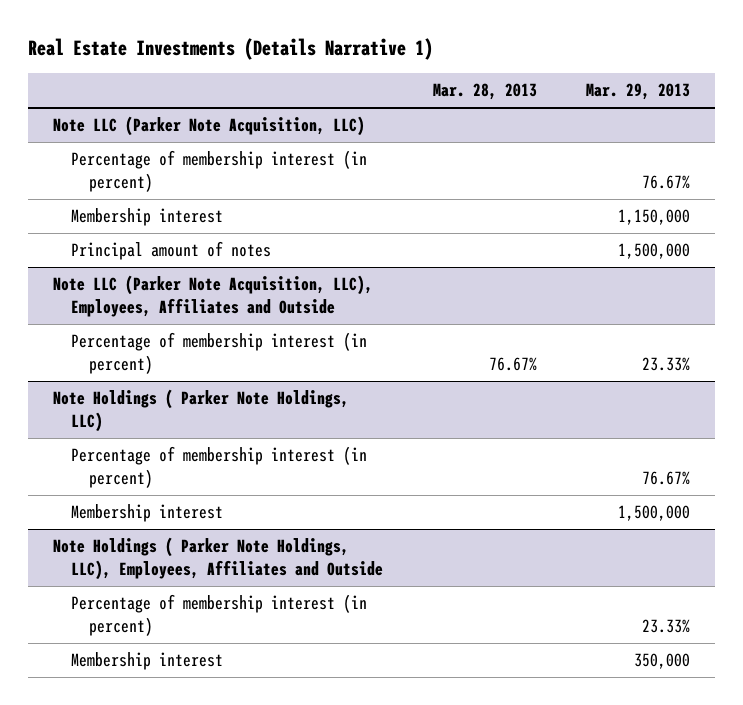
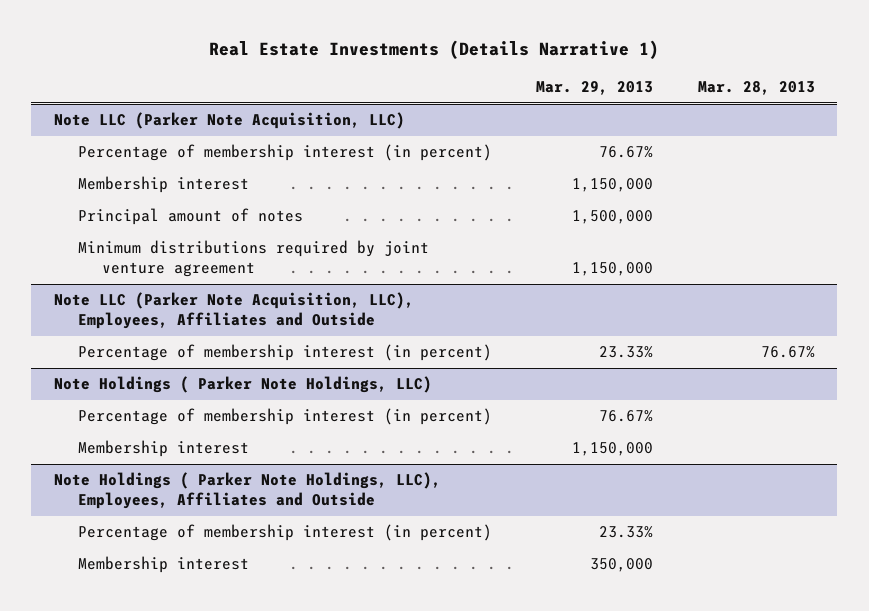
- | Mar. 28, 2013 | Mar. 29, 2013
+ | Mar. 29, 2013 | Mar. 28, 2013
@ Note LLC (Parker Note Acquisition, LLC)
+ Minimum distributions required by joint venture agreement | 1,150,000 |
@ Note Holdings ( Parker Note Holdings, LLC)
- Membership interest | | 1,500,000
+ Membership interest | 1,150,000 |

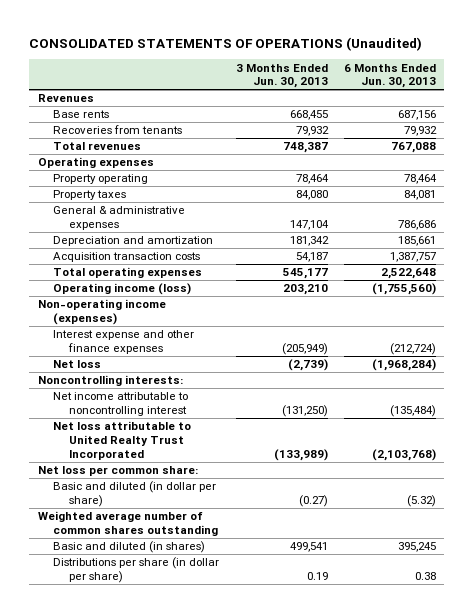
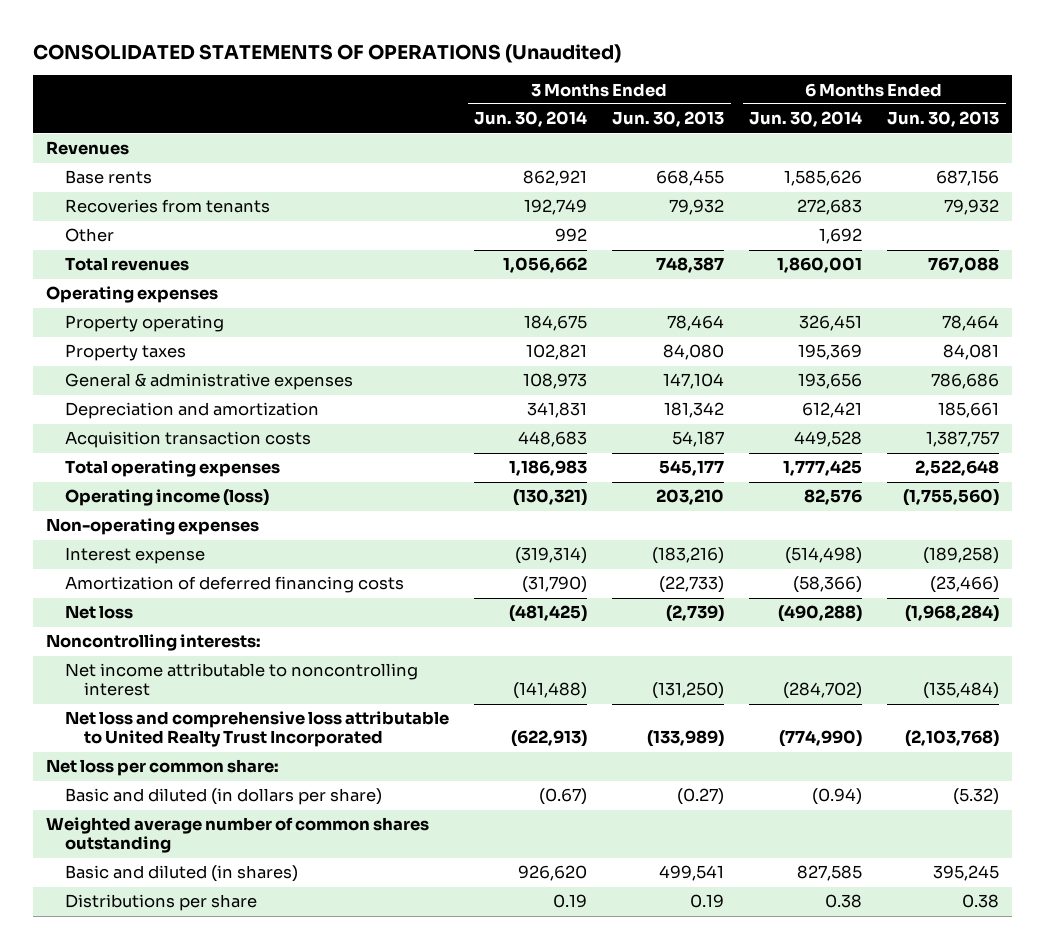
- | 3 Months Ended Jun. 30, 2013 | 6 Months Ended Jun. 30, 2013
+ | 3 Months Ended Jun. 30, 2014 | 3 Months Ended Jun. 30, 2013 | 6 Months Ended Jun. 30, 2014 | 6 Months Ended Jun. 30, 2013
+ Other | 992 | | 1,692 |
- Non-operating income (expenses)
- Interest expense and other finance expenses | (205,949) | (212,724)
+ Non-operating expenses
+ Interest expense | (319,314) | (183,216) | (514,498) | (189,258)
+ Amortization of deferred financing costs | (31,790) | (22,733) | (58,366) | (23,466)
- Net loss attributable to United Realty Trust Incorporated | (133,989) | (2,103,768)
+ Net loss and comprehensive loss attributable to United Realty Trust Incorporated | (622,913) | (133,989) | (774,990) | (2,103,768)
- Basic and diluted (in dollar per share) | (0.27) | (5.32)
+ Basic and diluted (in dollars per share) | (0.67) | (0.27) | (0.94) | (5.32)
- Distributions per share (in dollar per share) | 0.19 | 0.38
+ Distributions per share | 0.19 | 0.19 | 0.38 | 0.38

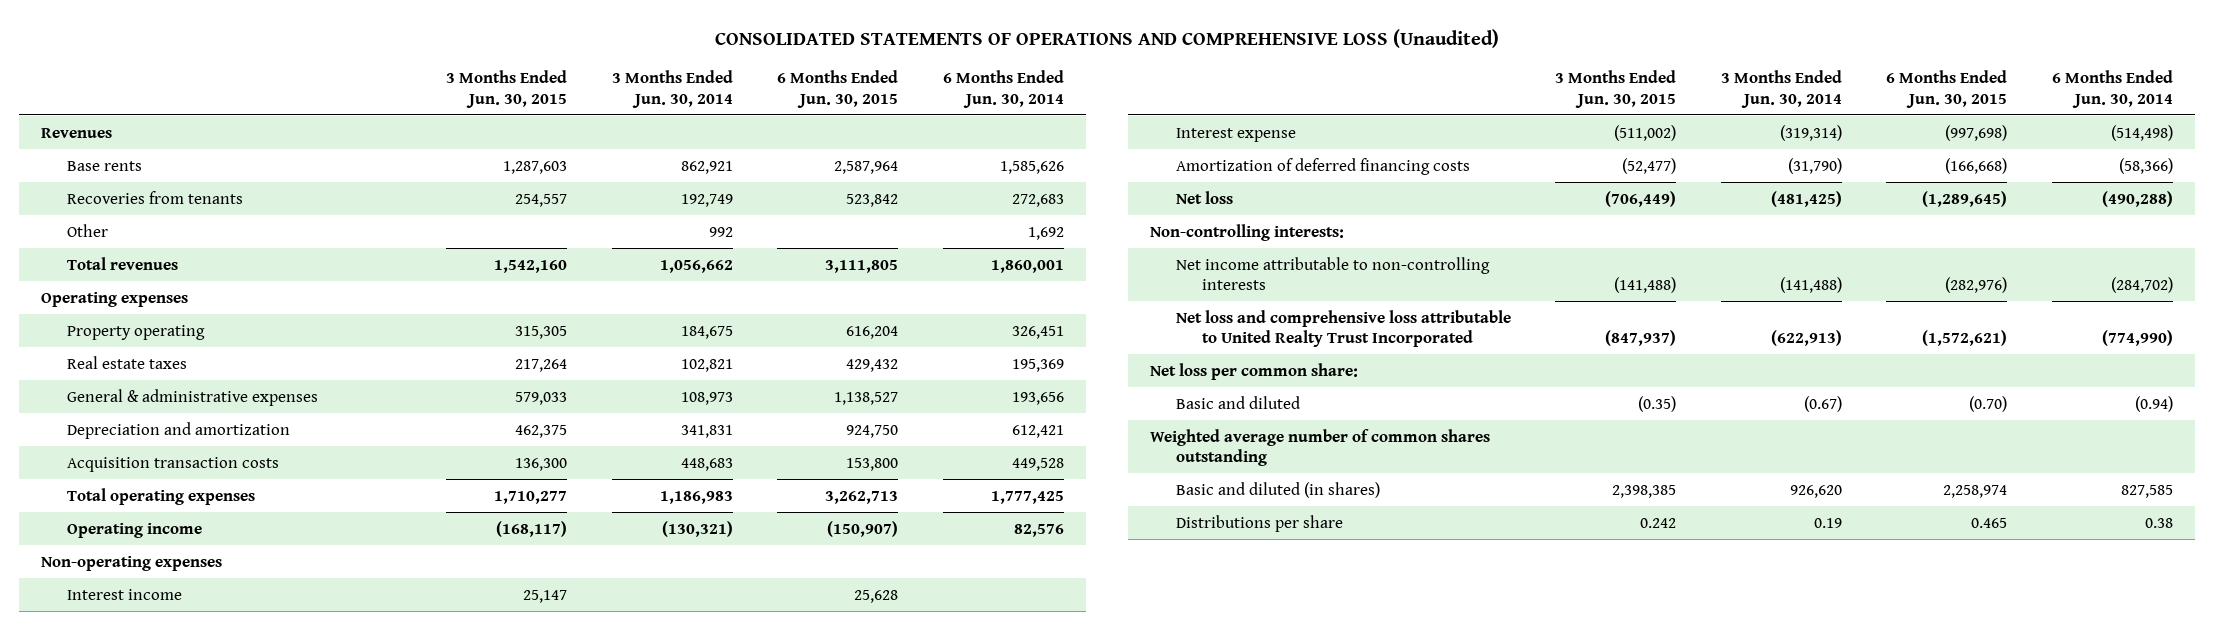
- CONSOLIDATED STATEMENTS OF OPERATIONS (Unaudited)
+ CONSOLIDATED STATEMENTS OF OPERATIONS AND COMPREHENSIVE LOSS (Unaudited)
- | 3 Months Ended Jun. 30, 2014 | 3 Months Ended Jun. 30, 2013 | 6 Months Ended Jun. 30, 2014 | 6 Months Ended Jun. 30, 2013
+ | 3 Months Ended Jun. 30, 2015 | 3 Months Ended Jun. 30, 2014 | 6 Months Ended Jun. 30, 2015 | 6 Months Ended Jun. 30, 2014
- Property taxes | 102,821 | 84,080 | 195,369 | 84,081
+ Real estate taxes | 217,264 | 102,821 | 429,432 | 195,369
- Operating income (loss) | (130,321) | 203,210 | 82,576 | (1,755,560)
+ Operating income | (168,117) | (130,321) | (150,907) | 82,576
+ Interest income | 25,147 | | 25,628 |
- Noncontrolling interests:
- Net income attributable to noncontrolling interest | (141,488) | (131,250) | (284,702) | (135,484)
+ Non-controlling interests:
+ Net income attributable to non-controlling interests | (141,488) | (141,488) | (282,976) | (284,702)
- Basic and diluted (in dollars per share) | (0.67) | (0.27) | (0.94) | (5.32)
+ Basic and diluted | (0.35) | (0.67) | (0.70) | (0.94)

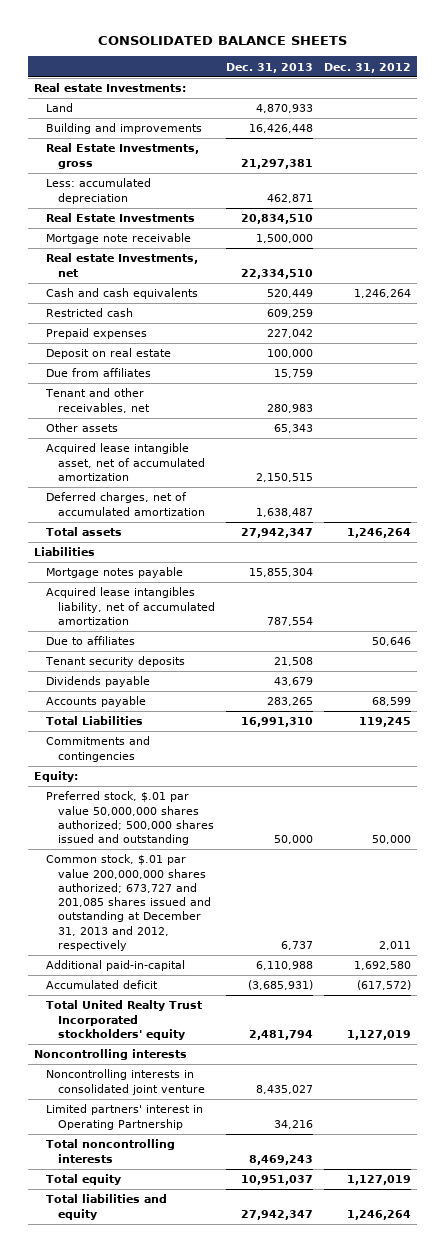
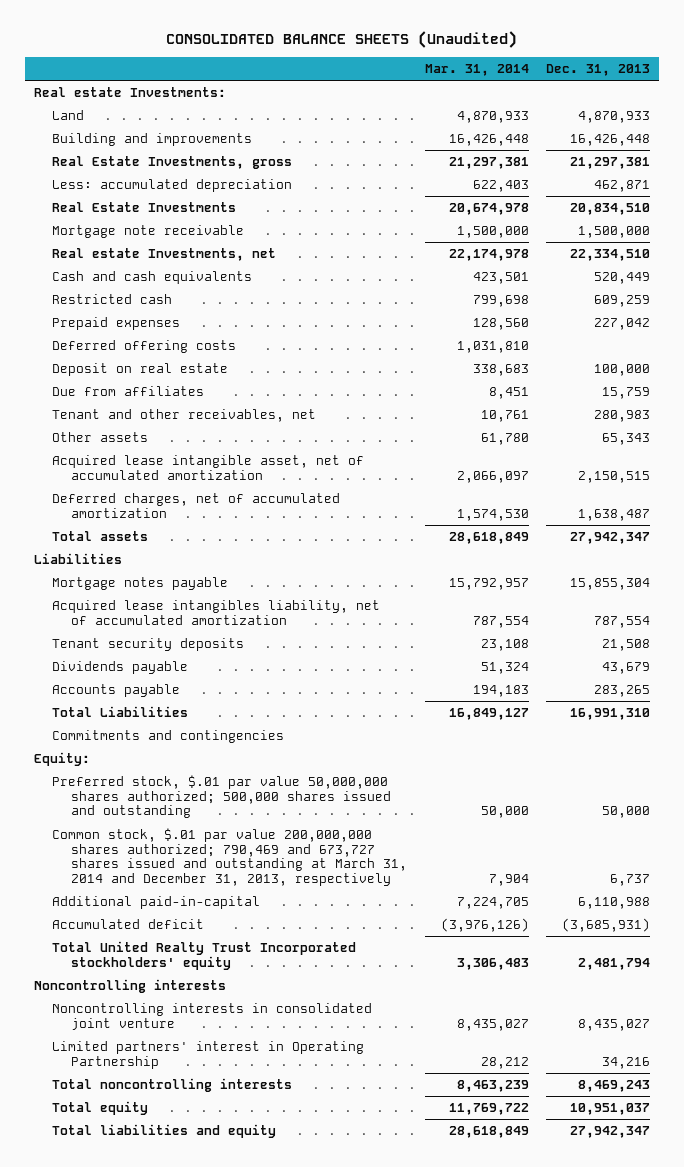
- CONSOLIDATED BALANCE SHEETS
+ CONSOLIDATED BALANCE SHEETS (Unaudited)
- | Dec. 31, 2013 | Dec. 31, 2012
+ | Mar. 31, 2014 | Dec. 31, 2013
+ Deferred offering costs | 1,031,810 |
- Due to affiliates | | 50,646
- Common stock, $.01 par value 200,000,000 shares authorized; 673,727 and 201,085 shares issued and outstanding at December 31, 2013 and 2012, respectively | 6,737 | 2,011
+ Common stock, $.01 par value 200,000,000 shares authorized; 790,469 and 673,727 shares issued and outstanding at March 31, 2014 and December 31, 2013, respectively | 7,904 | 6,737

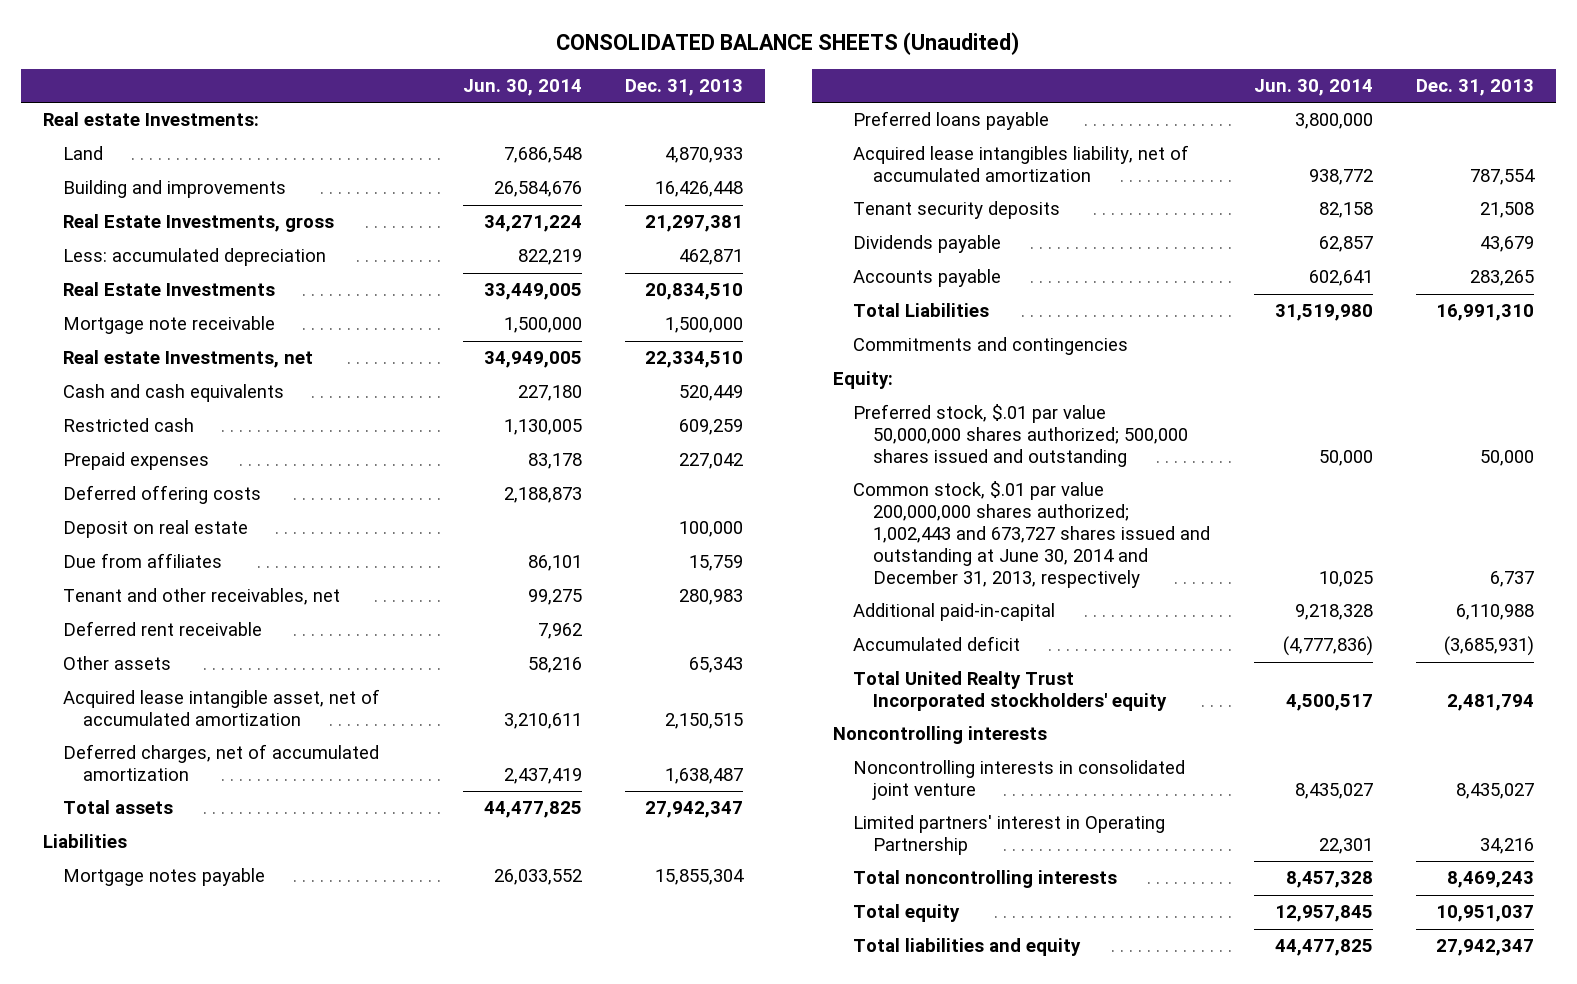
- | Mar. 31, 2014 | Dec. 31, 2013
+ | Jun. 30, 2014 | Dec. 31, 2013
+ Deferred rent receivable | 7,962 |
+ Preferred loans payable | 3,800,000 |
- Common stock, $.01 par value 200,000,000 shares authorized; 790,469 and 673,727 shares issued and outstanding at March 31, 2014 and December 31, 2013, respectively | 7,904 | 6,737
+ Common stock, $.01 par value 200,000,000 shares authorized; 1,002,443 and 673,727 shares issued and outstanding at June 30, 2014 and December 31, 2013, respectively | 10,025 | 6,737

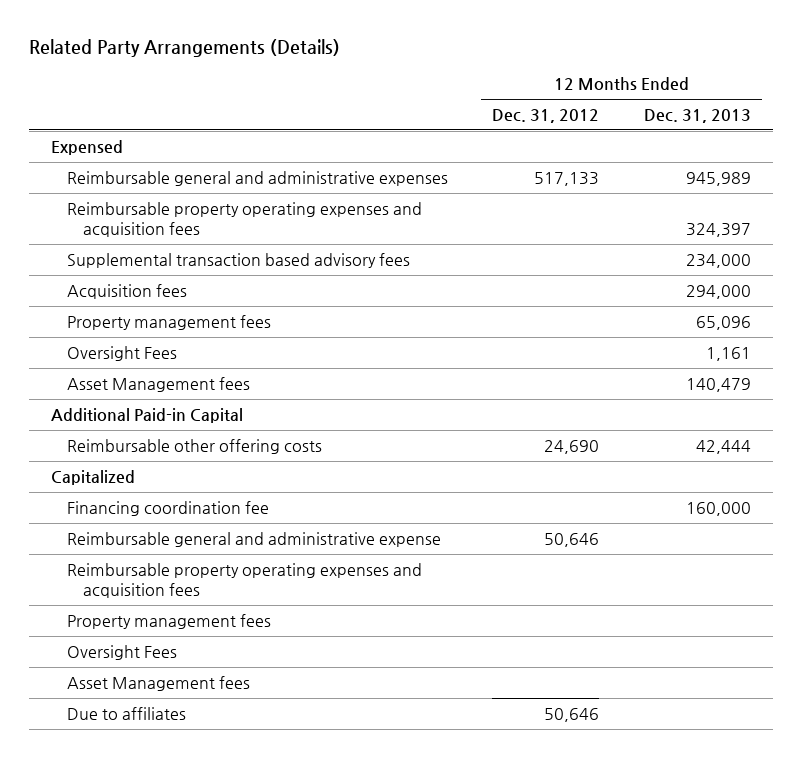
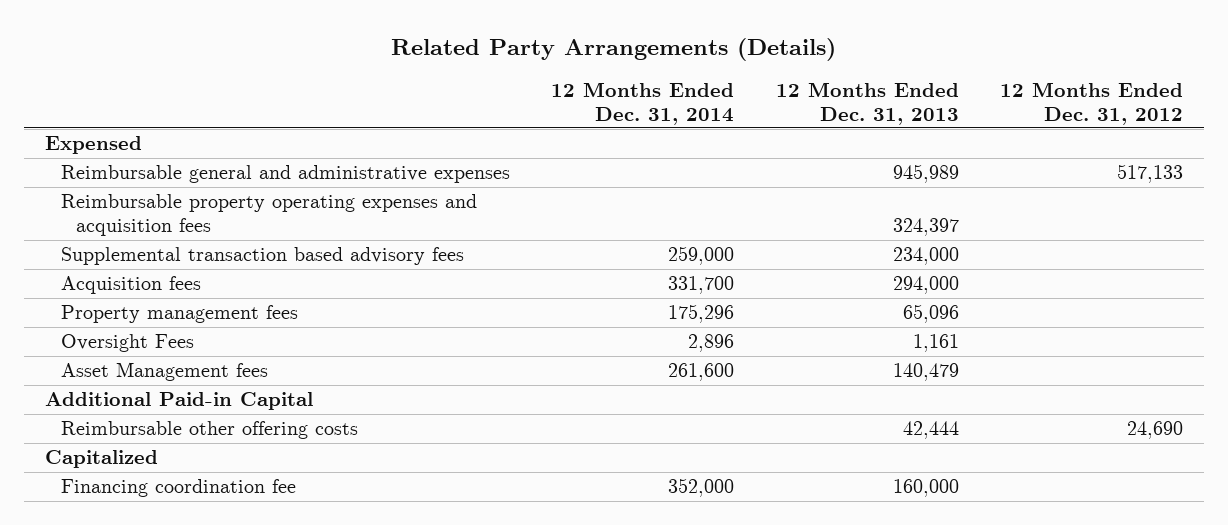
- | 12 Months Ended Dec. 31, 2012 | 12 Months Ended Dec. 31, 2013
+ | 12 Months Ended Dec. 31, 2014 | 12 Months Ended Dec. 31, 2013 | 12 Months Ended Dec. 31, 2012
- Reimbursable general and administrative expense | 50,646 |
- Reimbursable property operating expenses and acquisition fees
- Property management fees
- Oversight Fees
- Asset Management fees
- Due to affiliates | 50,646 |

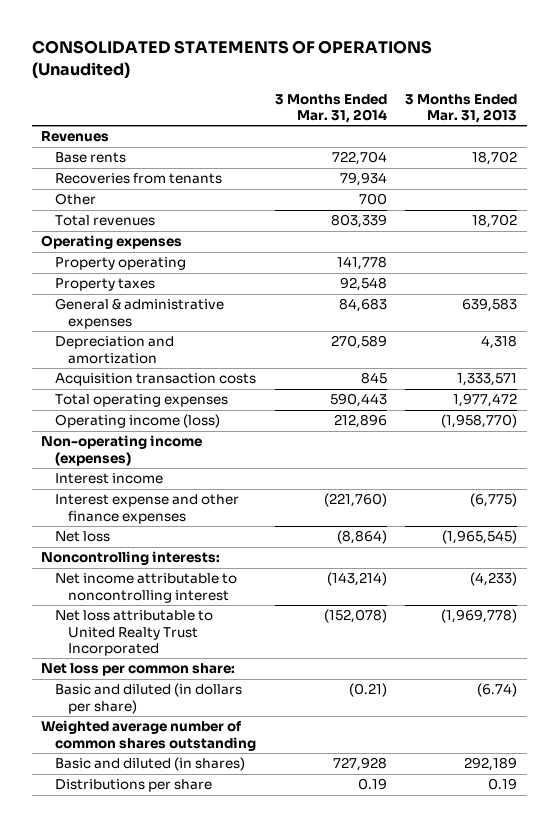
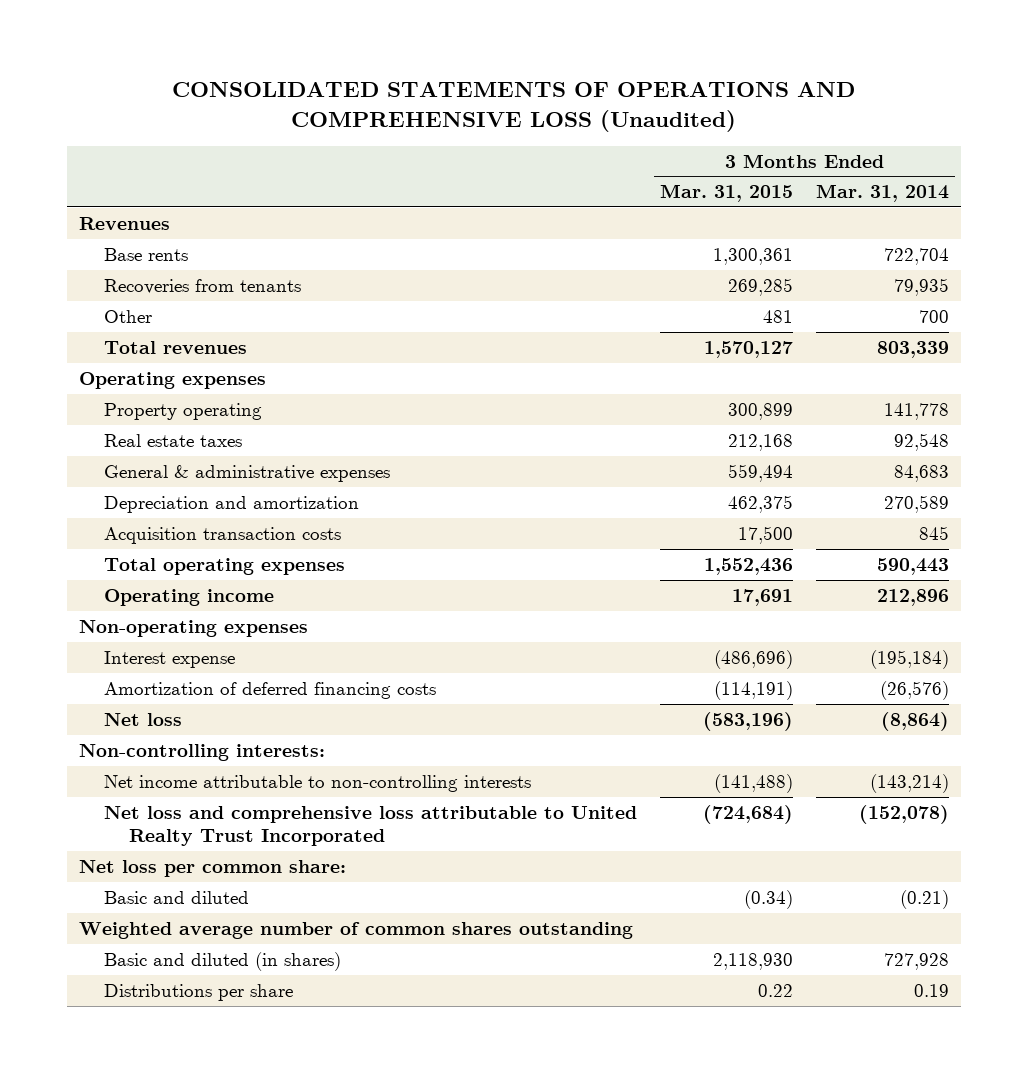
- CONSOLIDATED STATEMENTS OF OPERATIONS (Unaudited)
+ CONSOLIDATED STATEMENTS OF OPERATIONS AND COMPREHENSIVE LOSS (Unaudited)
- | 3 Months Ended Mar. 31, 2014 | 3 Months Ended Mar. 31, 2013
+ | 3 Months Ended Mar. 31, 2015 | 3 Months Ended Mar. 31, 2014
- Recoveries from tenants | 79,934 |
+ Recoveries from tenants | 269,285 | 79,935
- Property taxes | 92,548 |
+ Real estate taxes | 212,168 | 92,548
- Operating income (loss) | 212,896 | (1,958,770)
- Non-operating income (expenses)
- Interest income
- Interest expense and other finance expenses | (221,760) | (6,775)
+ Operating income | 17,691 | 212,896
+ Non-operating expenses
+ Interest expense | (486,696) | (195,184)
+ Amortization of deferred financing costs | (114,191) | (26,576)
- Noncontrolling interests:
- Net income attributable to noncontrolling interest | (143,214) | (4,233)
- Net loss attributable to United Realty Trust Incorporated | (152,078) | (1,969,778)
+ Non-controlling interests:
+ Net income attributable to non-controlling interests | (141,488) | (143,214)
+ Net loss and comprehensive loss attributable to United Realty Trust Incorporated | (724,684) | (152,078)
- Basic and diluted (in dollars per share) | (0.21) | (6.74)
+ Basic and diluted | (0.34) | (0.21)

